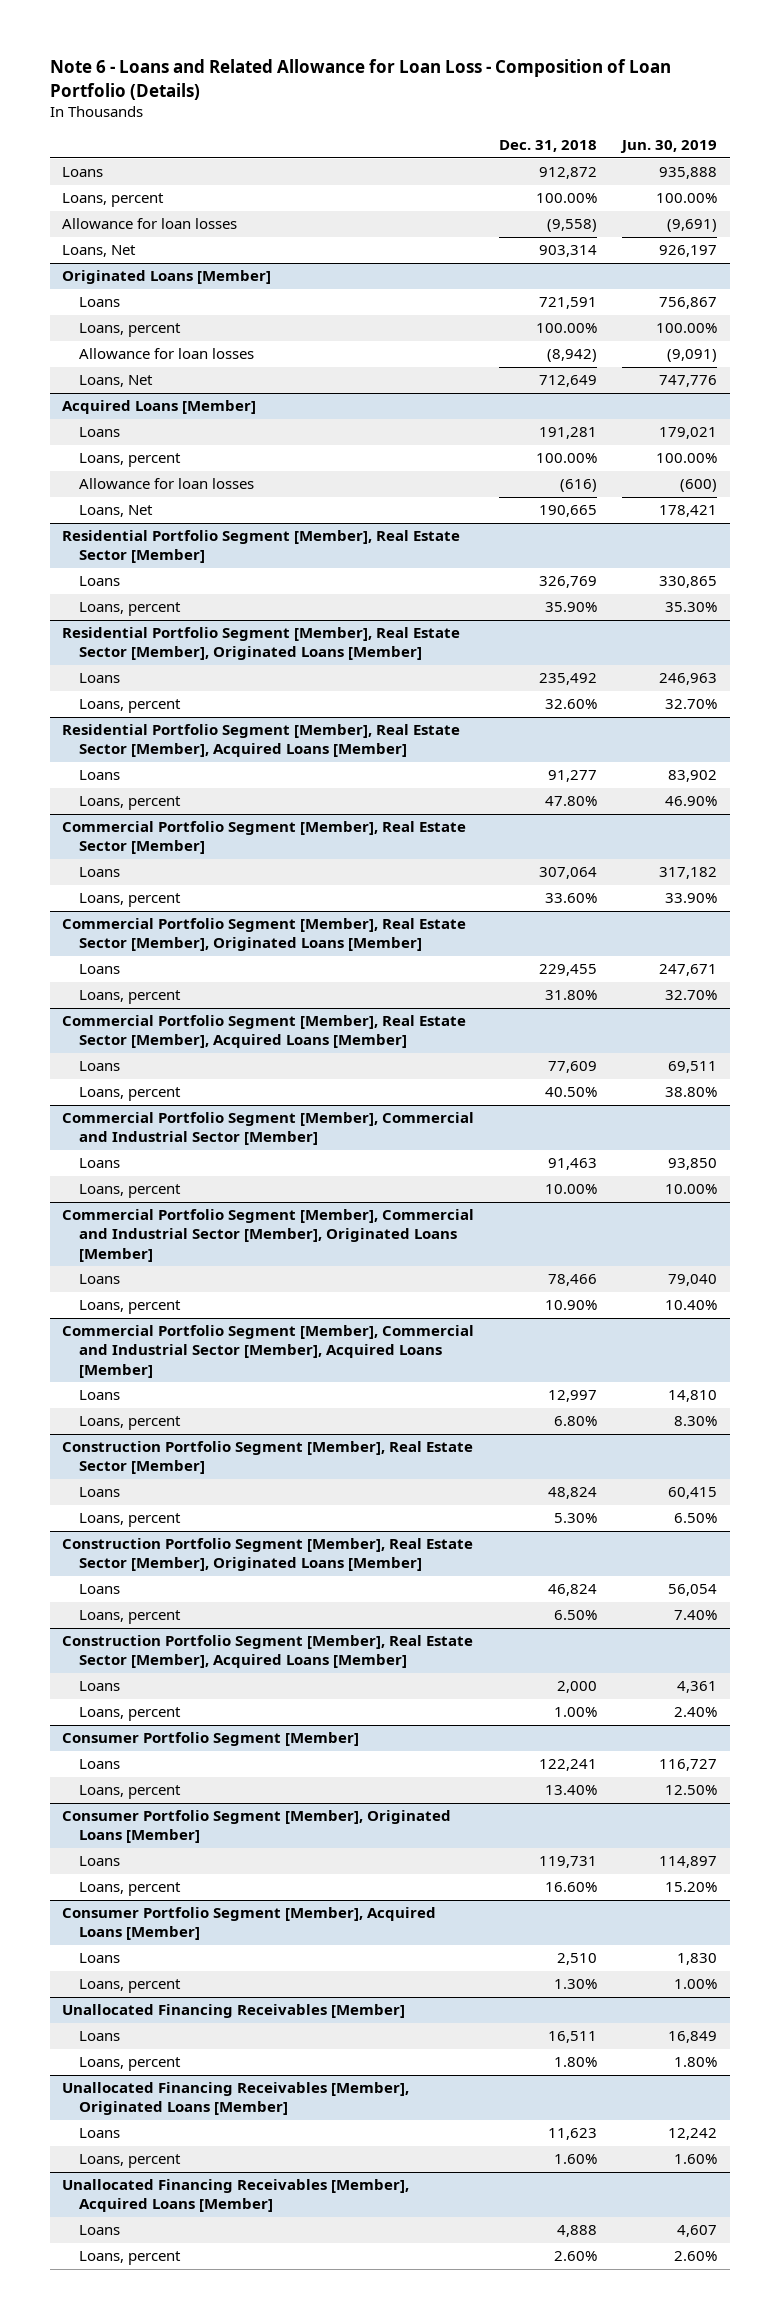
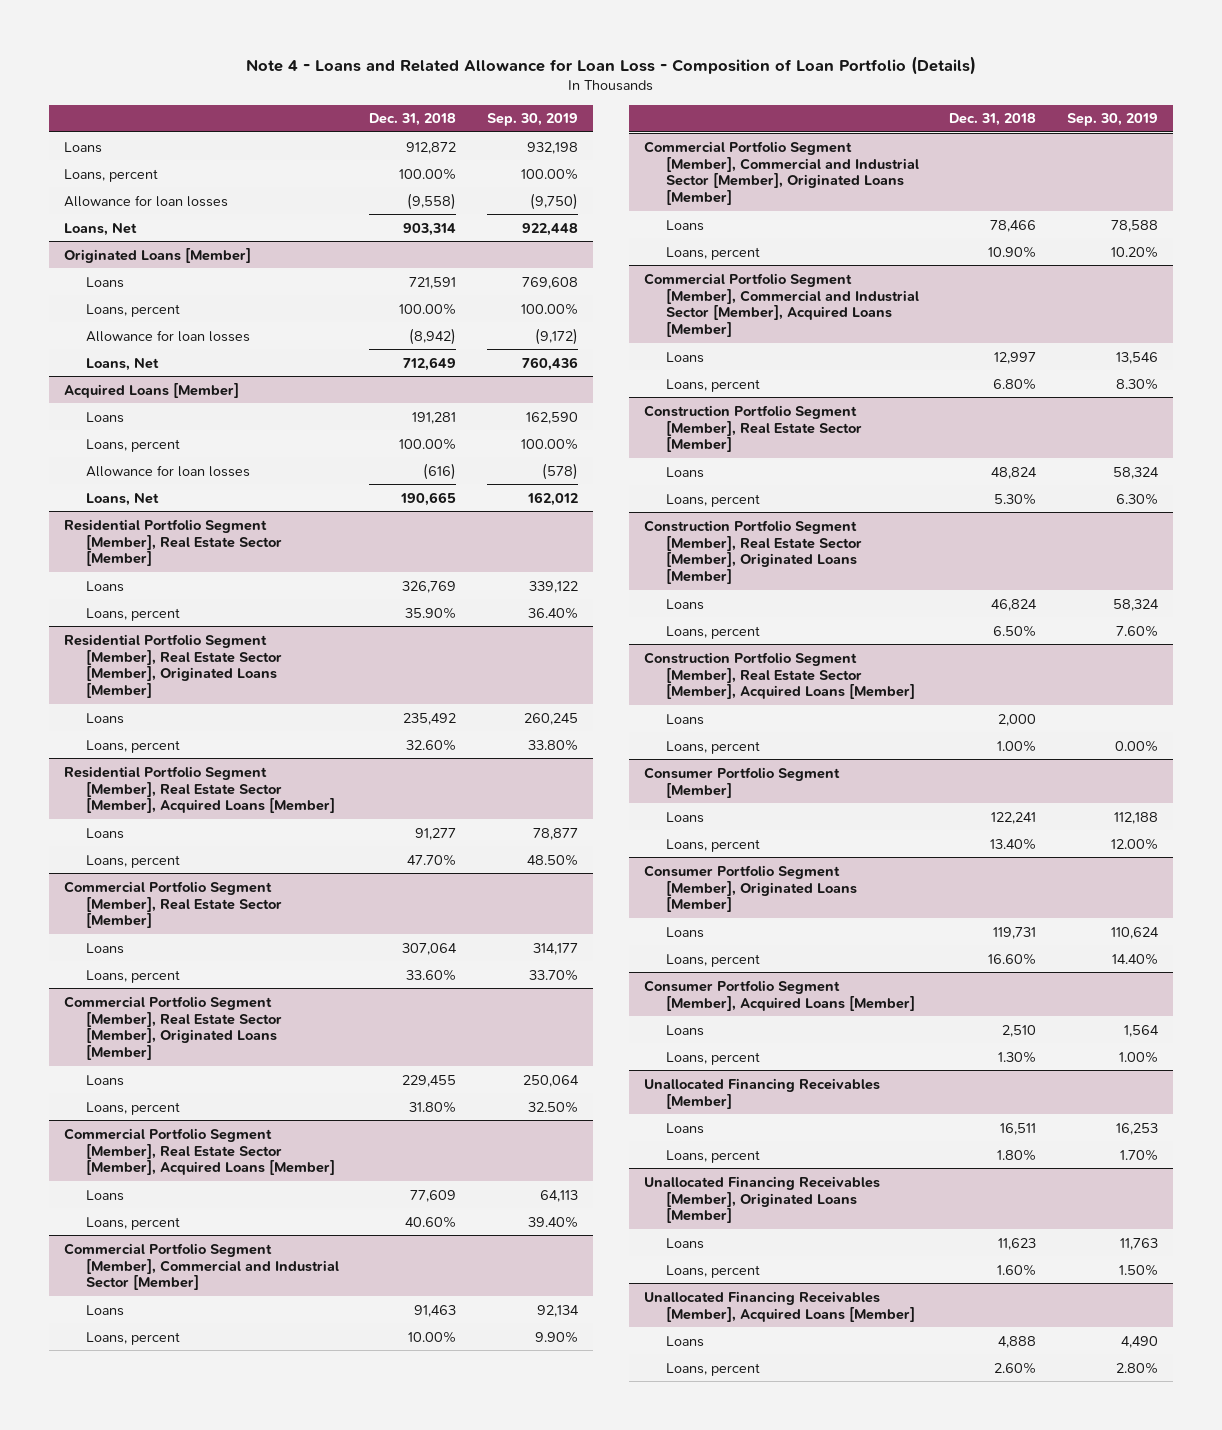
- Note 6 - Loans and Related Allowance for Loan Loss - Composition of Loan Portfolio (Details)
+ Note 4 - Loans and Related Allowance for Loan Loss - Composition of Loan Portfolio (Details)
- | Dec. 31, 2018 | Jun. 30, 2019
+ | Dec. 31, 2018 | Sep. 30, 2019
@ Residential Portfolio Segment [Member], Real Estate Sector [Member], Acquired Loans [Member]
- Loans, percent | 47.80% | 46.90%
+ Loans, percent | 47.70% | 48.50%
@ Commercial Portfolio Segment [Member], Real Estate Sector [Member], Acquired Loans [Member]
- Loans, percent | 40.50% | 38.80%
+ Loans, percent | 40.60% | 39.40%

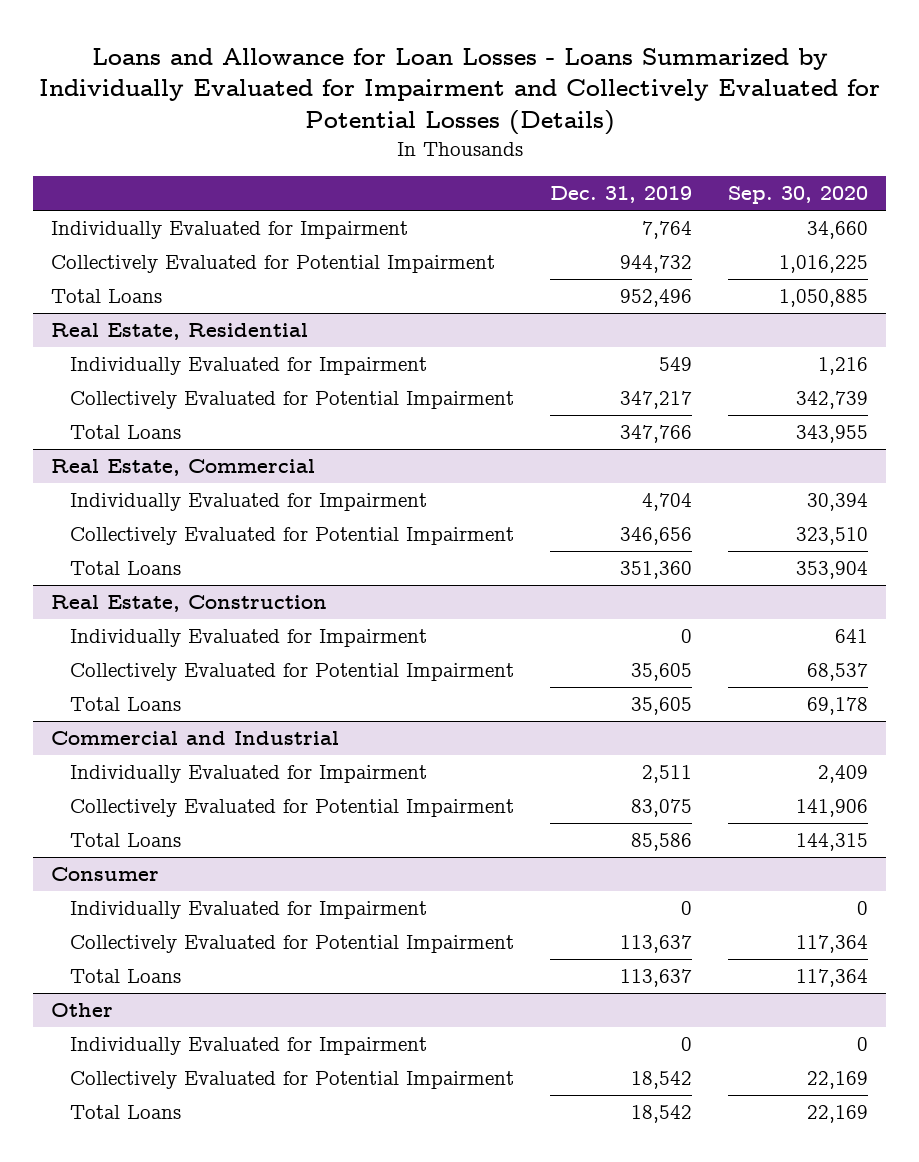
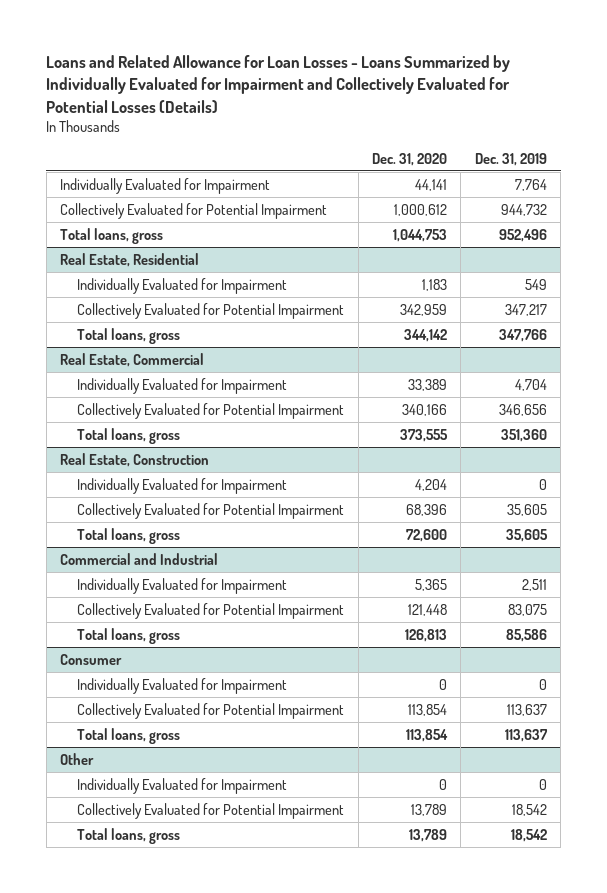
- Loans and Allowance for Loan Losses - Loans Summarized by Individually Evaluated for Impairment and Collectively Evaluated for Potential Losses (Details)
+ Loans and Related Allowance for Loan Losses - Loans Summarized by Individually Evaluated for Impairment and Collectively Evaluated for Potential Losses (Details)
- | Dec. 31, 2019 | Sep. 30, 2020
+ | Dec. 31, 2020 | Dec. 31, 2019
- Total Loans | 952,496 | 1,050,885
+ Total loans, gross | 1,044,753 | 952,496
@ Real Estate, Residential
- Total Loans | 347,766 | 343,955
+ Total loans, gross | 344,142 | 347,766
@ Real Estate, Commercial
- Total Loans | 351,360 | 353,904
+ Total loans, gross | 373,555 | 351,360
@ Real Estate, Construction
- Total Loans | 35,605 | 69,178
+ Total loans, gross | 72,600 | 35,605
@ Commercial and Industrial
- Total Loans | 85,586 | 144,315
+ Total loans, gross | 126,813 | 85,586
@ Consumer
- Total Loans | 113,637 | 117,364
+ Total loans, gross | 113,854 | 113,637
@ Other
- Total Loans | 18,542 | 22,169
+ Total loans, gross | 13,789 | 18,542

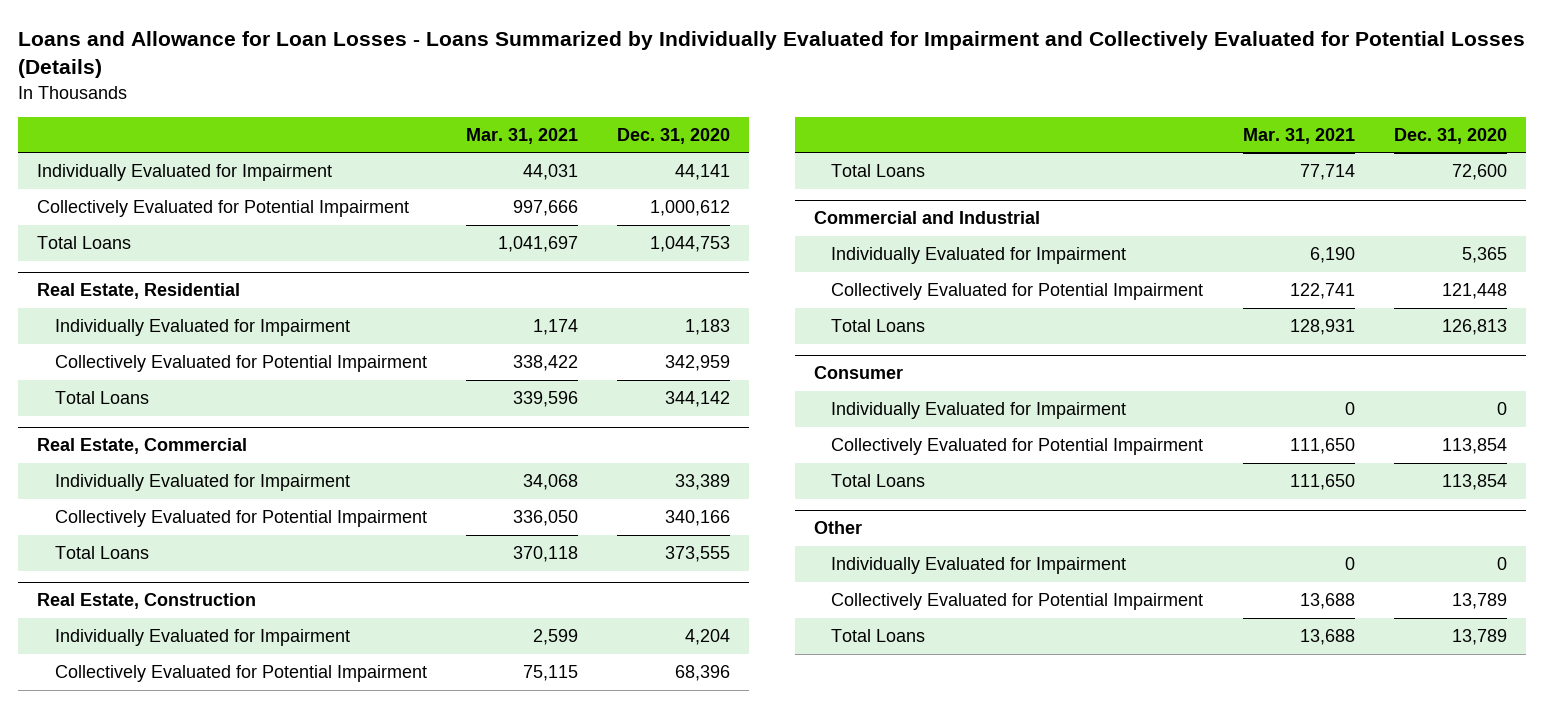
- Loans and Related Allowance for Loan Losses - Loans Summarized by Individually Evaluated for Impairment and Collectively Evaluated for Potential Losses (Details)
+ Loans and Allowance for Loan Losses - Loans Summarized by Individually Evaluated for Impairment and Collectively Evaluated for Potential Losses (Details)
- | Dec. 31, 2020 | Dec. 31, 2019
+ | Mar. 31, 2021 | Dec. 31, 2020
- Total loans, gross | 1,044,753 | 952,496
+ Total Loans | 1,041,697 | 1,044,753
@ Real Estate, Residential
- Total loans, gross | 344,142 | 347,766
+ Total Loans | 339,596 | 344,142
@ Real Estate, Commercial
- Total loans, gross | 373,555 | 351,360
+ Total Loans | 370,118 | 373,555
@ Real Estate, Construction
- Total loans, gross | 72,600 | 35,605
+ Total Loans | 77,714 | 72,600
@ Commercial and Industrial
- Total loans, gross | 126,813 | 85,586
+ Total Loans | 128,931 | 126,813
@ Consumer
- Total loans, gross | 113,854 | 113,637
+ Total Loans | 111,650 | 113,854
@ Other
- Total loans, gross | 13,789 | 18,542
+ Total Loans | 13,688 | 13,789

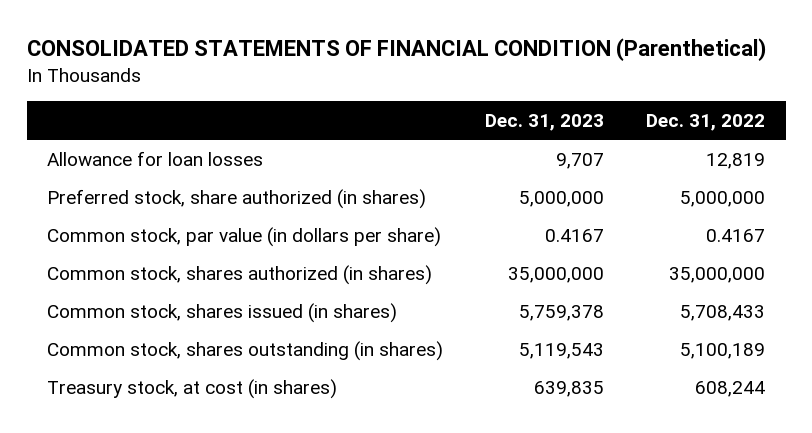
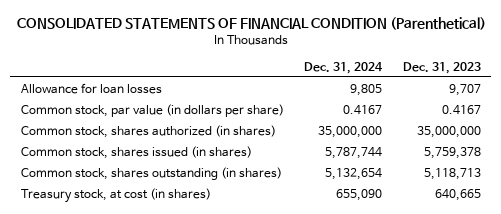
- | Dec. 31, 2023 | Dec. 31, 2022
+ | Dec. 31, 2024 | Dec. 31, 2023
- Preferred stock, share authorized (in shares) | 5,000,000 | 5,000,000
- Common stock, shares outstanding (in shares) | 5,119,543 | 5,100,189
- Treasury stock, at cost (in shares) | 639,835 | 608,244
+ Common stock, shares outstanding (in shares) | 5,132,654 | 5,118,713
+ Treasury stock, at cost (in shares) | 655,090 | 640,665

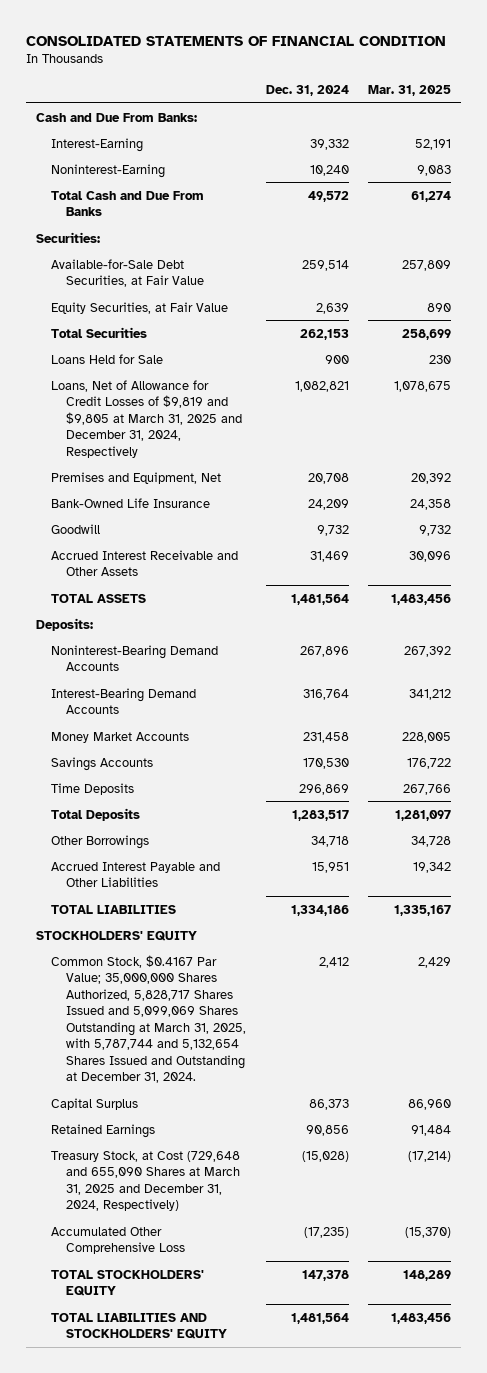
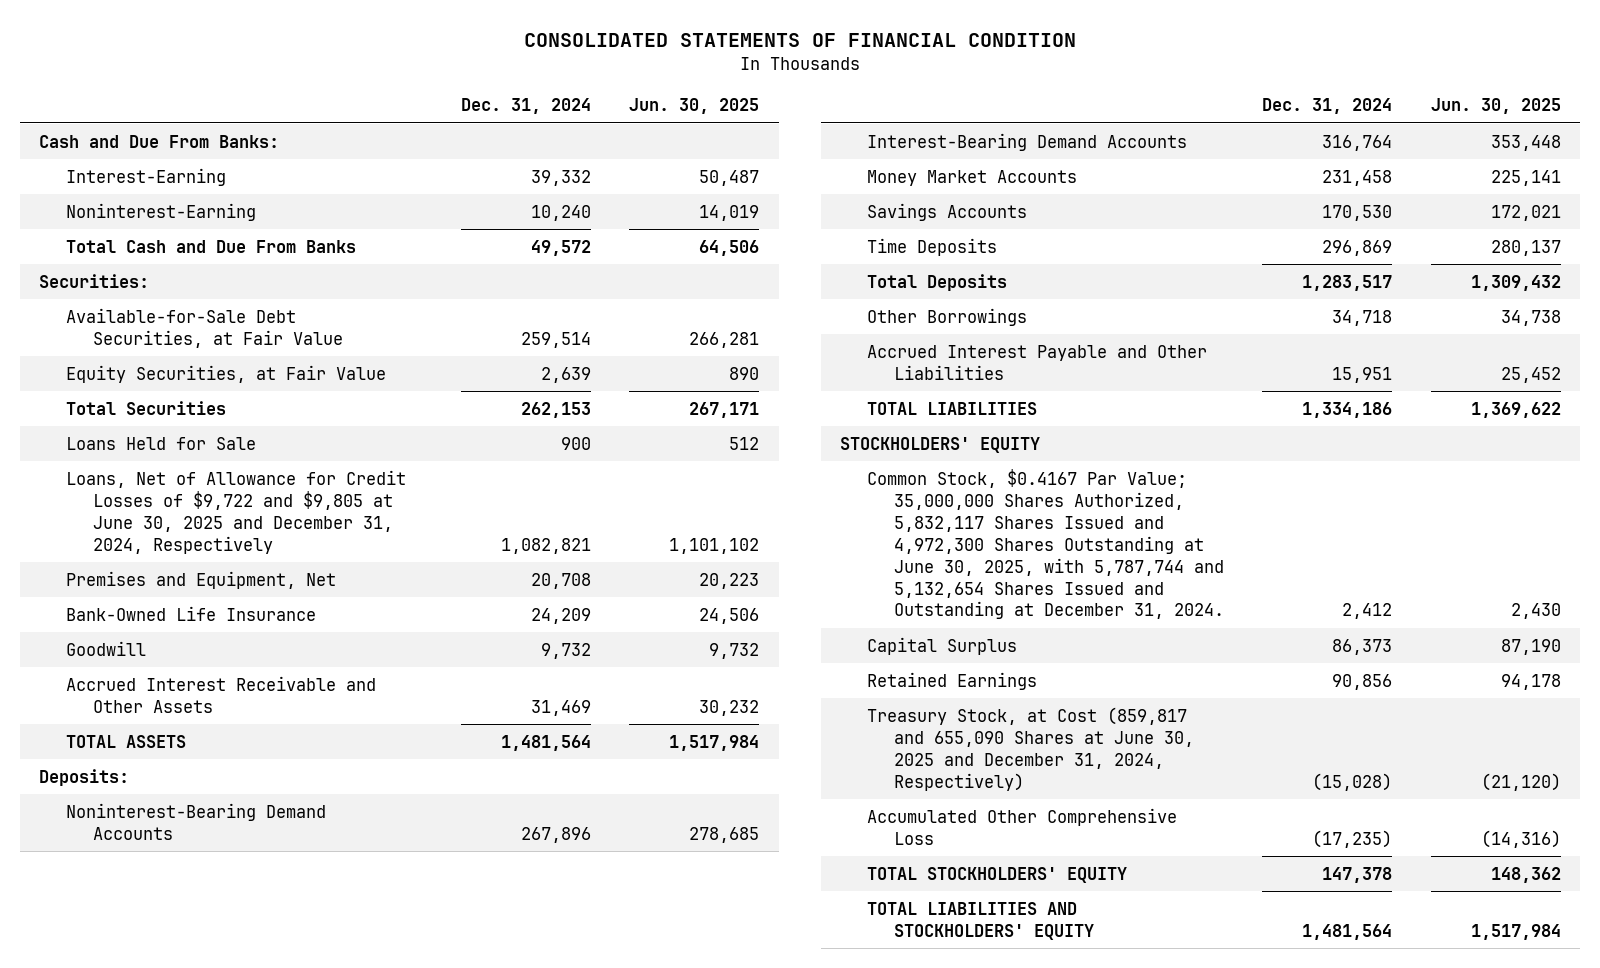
- | Dec. 31, 2024 | Mar. 31, 2025
+ | Dec. 31, 2024 | Jun. 30, 2025
- Loans, Net of Allowance for Credit Losses of $9,819 and $9,805 at March 31, 2025 and December 31, 2024, Respectively | 1,082,821 | 1,078,675
+ Loans, Net of Allowance for Credit Losses of $9,722 and $9,805 at June 30, 2025 and December 31, 2024, Respectively | 1,082,821 | 1,101,102
- Common Stock, $0.4167 Par Value; 35,000,000 Shares Authorized, 5,828,717 Shares Issued and 5,099,069 Shares Outstanding at March 31, 2025, with 5,787,744 and 5,132,654 Shares Issued and Outstanding at December 31, 2024. | 2,412 | 2,429
+ Common Stock, $0.4167 Par Value; 35,000,000 Shares Authorized, 5,832,117 Shares Issued and 4,972,300 Shares Outstanding at June 30, 2025, with 5,787,744 and 5,132,654 Shares Issued and Outstanding at December 31, 2024. | 2,412 | 2,430
- Treasury Stock, at Cost (729,648 and 655,090 Shares at March 31, 2025 and December 31, 2024, Respectively) | (15,028) | (17,214)
+ Treasury Stock, at Cost (859,817 and 655,090 Shares at June 30, 2025 and December 31, 2024, Respectively) | (15,028) | (21,120)

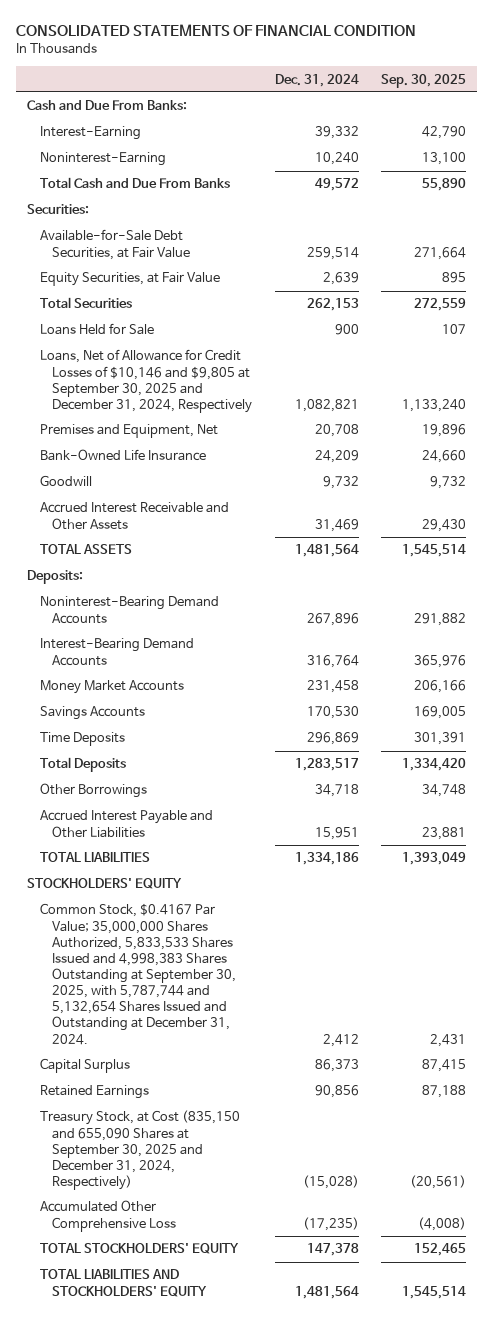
- | Dec. 31, 2024 | Jun. 30, 2025
+ | Dec. 31, 2024 | Sep. 30, 2025
- Loans, Net of Allowance for Credit Losses of $9,722 and $9,805 at June 30, 2025 and December 31, 2024, Respectively | 1,082,821 | 1,101,102
+ Loans, Net of Allowance for Credit Losses of $10,146 and $9,805 at September 30, 2025 and December 31, 2024, Respectively | 1,082,821 | 1,133,240
- Common Stock, $0.4167 Par Value; 35,000,000 Shares Authorized, 5,832,117 Shares Issued and 4,972,300 Shares Outstanding at June 30, 2025, with 5,787,744 and 5,132,654 Shares Issued and Outstanding at December 31, 2024. | 2,412 | 2,430
+ Common Stock, $0.4167 Par Value; 35,000,000 Shares Authorized, 5,833,533 Shares Issued and 4,998,383 Shares Outstanding at September 30, 2025, with 5,787,744 and 5,132,654 Shares Issued and Outstanding at December 31, 2024. | 2,412 | 2,431
- Treasury Stock, at Cost (859,817 and 655,090 Shares at June 30, 2025 and December 31, 2024, Respectively) | (15,028) | (21,120)
+ Treasury Stock, at Cost (835,150 and 655,090 Shares at September 30, 2025 and December 31, 2024, Respectively) | (15,028) | (20,561)

